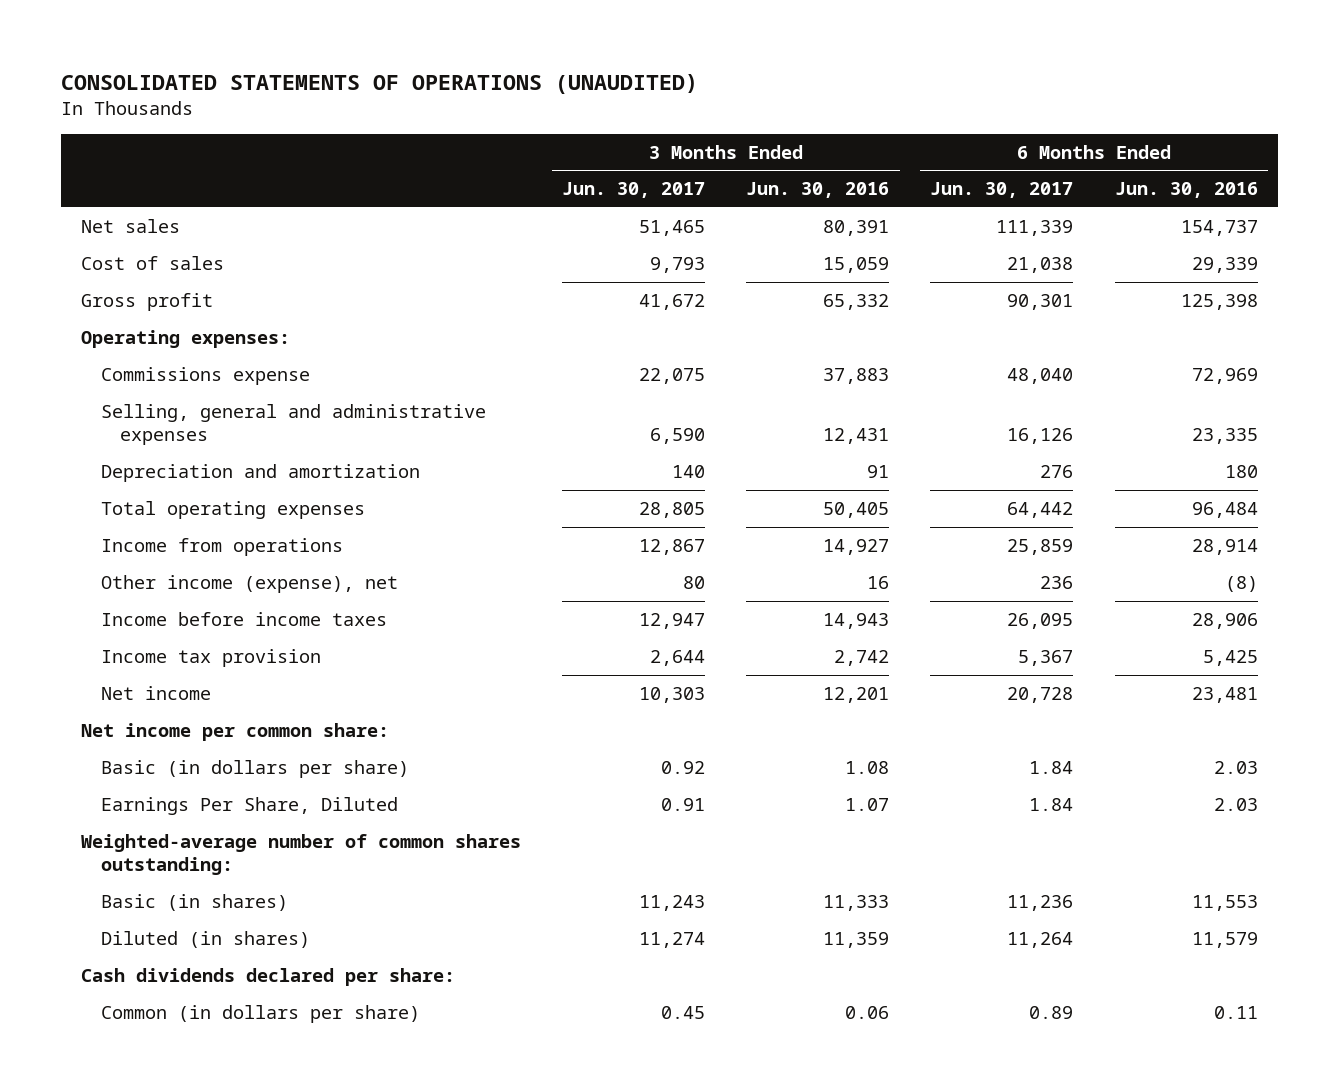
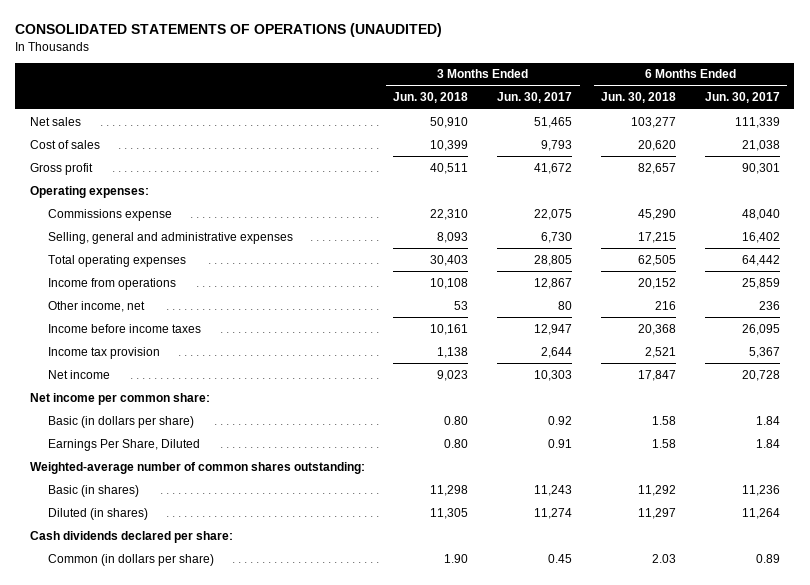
- | 3 Months Ended Jun. 30, 2017 | 3 Months Ended Jun. 30, 2016 | 6 Months Ended Jun. 30, 2017 | 6 Months Ended Jun. 30, 2016
+ | 3 Months Ended Jun. 30, 2018 | 3 Months Ended Jun. 30, 2017 | 6 Months Ended Jun. 30, 2018 | 6 Months Ended Jun. 30, 2017
- Selling, general and administrative expenses | 6,590 | 12,431 | 16,126 | 23,335
- Depreciation and amortization | 140 | 91 | 276 | 180
+ Selling, general and administrative expenses | 8,093 | 6,730 | 17,215 | 16,402
- Other income (expense), net | 80 | 16 | 236 | (8)
+ Other income, net | 53 | 80 | 216 | 236

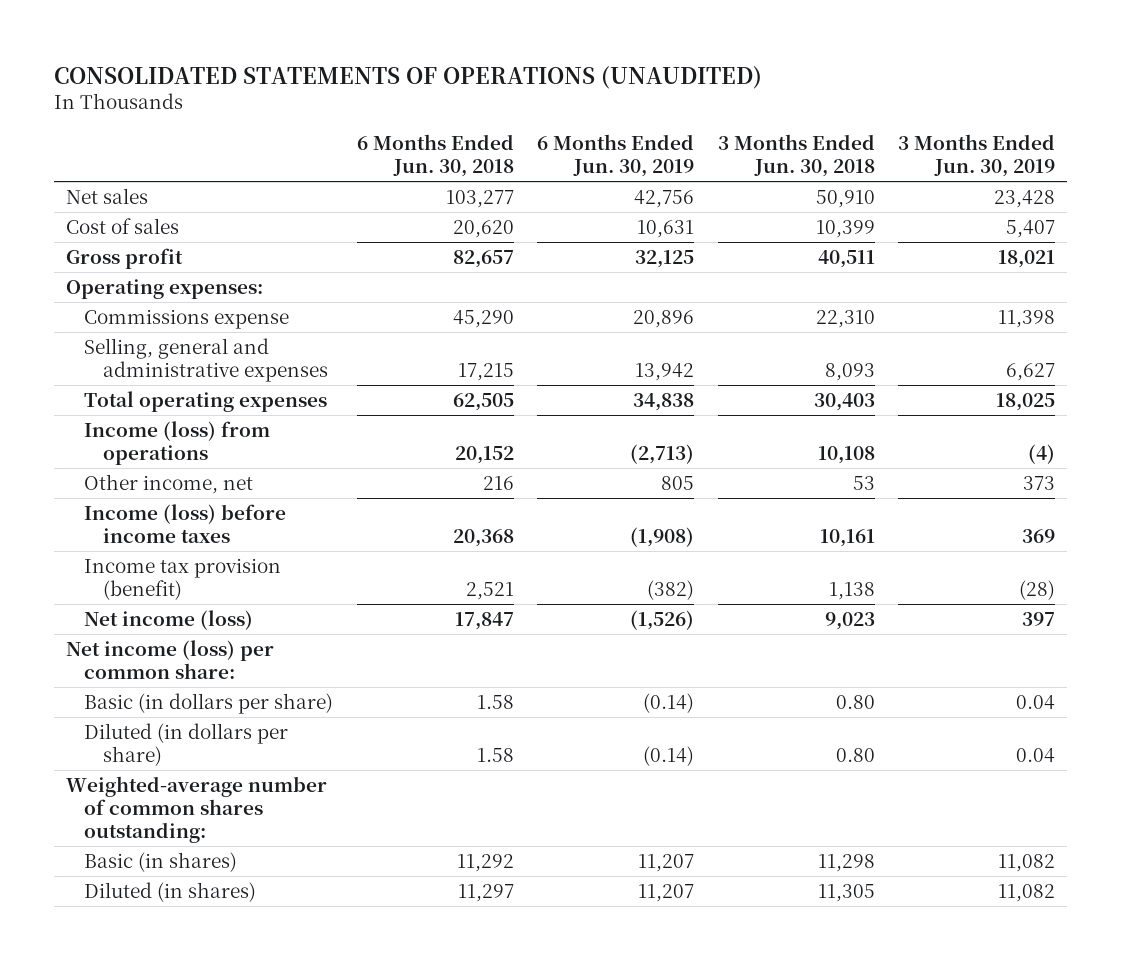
- | 3 Months Ended Jun. 30, 2018 | 3 Months Ended Jun. 30, 2017 | 6 Months Ended Jun. 30, 2018 | 6 Months Ended Jun. 30, 2017
+ | 6 Months Ended Jun. 30, 2018 | 6 Months Ended Jun. 30, 2019 | 3 Months Ended Jun. 30, 2018 | 3 Months Ended Jun. 30, 2019
- Income from operations | 10,108 | 12,867 | 20,152 | 25,859
+ Income (loss) from operations | 20,152 | (2,713) | 10,108 | (4)
- Income before income taxes | 10,161 | 12,947 | 20,368 | 26,095
- Income tax provision | 1,138 | 2,644 | 2,521 | 5,367
- Net income | 9,023 | 10,303 | 17,847 | 20,728
- Net income per common share:
+ Income (loss) before income taxes | 20,368 | (1,908) | 10,161 | 369
+ Income tax provision (benefit) | 2,521 | (382) | 1,138 | (28)
+ Net income (loss) | 17,847 | (1,526) | 9,023 | 397
+ Net income (loss) per common share:
- Earnings Per Share, Diluted | 0.80 | 0.91 | 1.58 | 1.84
+ Diluted (in dollars per share) | 1.58 | (0.14) | 0.80 | 0.04
- Cash dividends declared per share:
- Common (in dollars per share) | 1.90 | 0.45 | 2.03 | 0.89

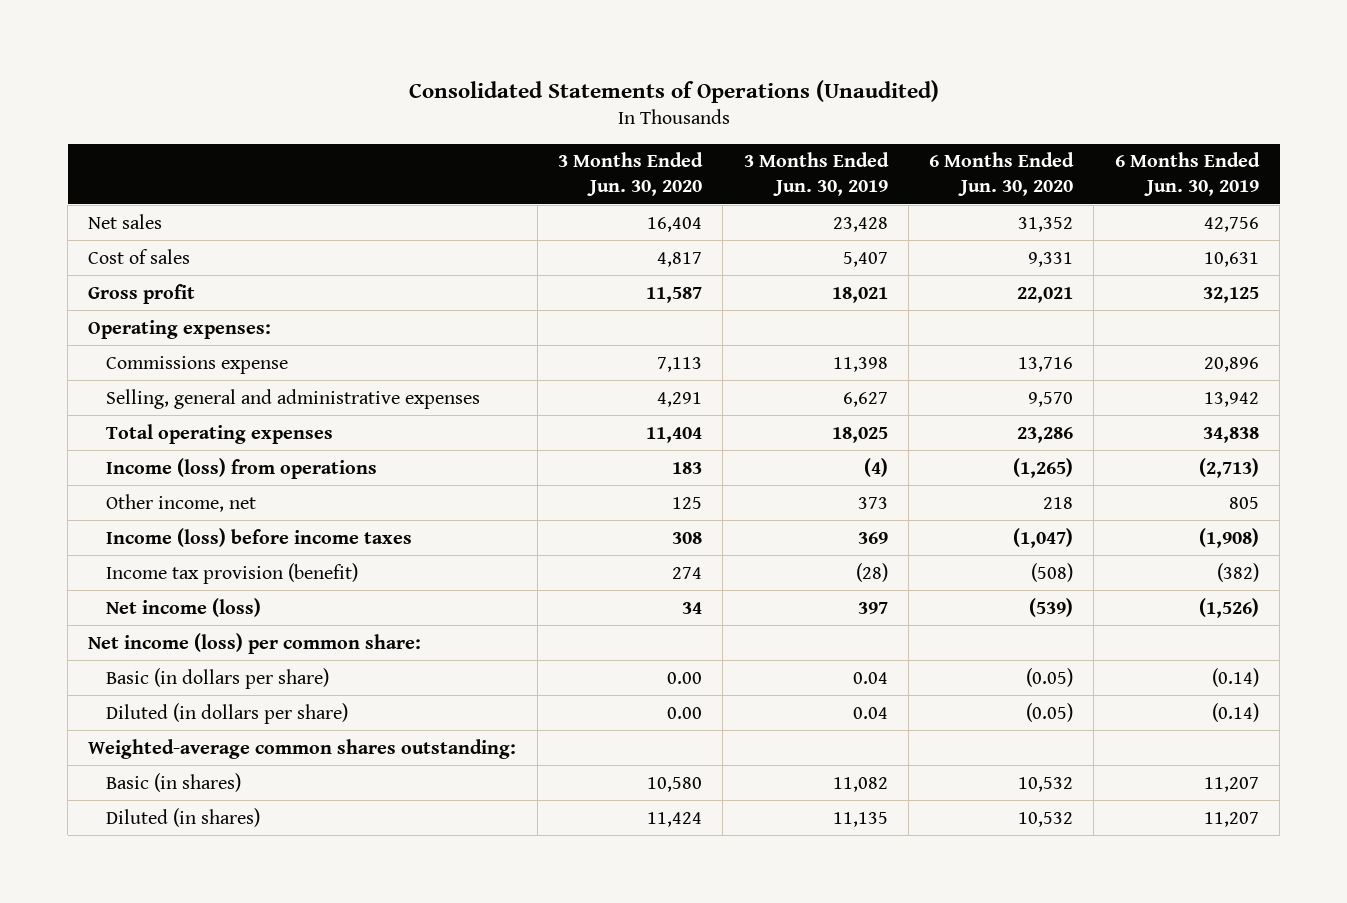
- CONSOLIDATED STATEMENTS OF OPERATIONS (UNAUDITED)
+ Consolidated Statements of Operations (Unaudited)
- | 6 Months Ended Jun. 30, 2018 | 6 Months Ended Jun. 30, 2019 | 3 Months Ended Jun. 30, 2018 | 3 Months Ended Jun. 30, 2019
+ | 3 Months Ended Jun. 30, 2020 | 3 Months Ended Jun. 30, 2019 | 6 Months Ended Jun. 30, 2020 | 6 Months Ended Jun. 30, 2019
- Weighted-average number of common shares outstanding:
+ Weighted-average common shares outstanding:
- Diluted (in shares) | 11,297 | 11,207 | 11,305 | 11,082
+ Diluted (in shares) | 11,424 | 11,135 | 10,532 | 11,207

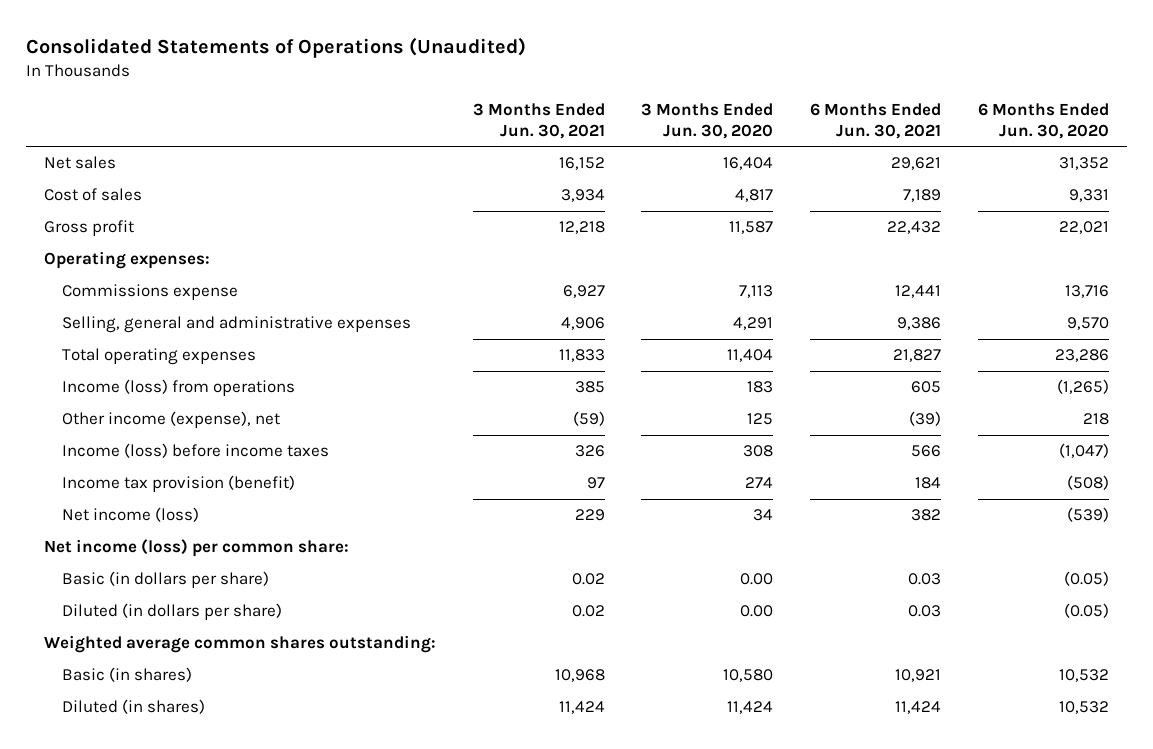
- | 3 Months Ended Jun. 30, 2020 | 3 Months Ended Jun. 30, 2019 | 6 Months Ended Jun. 30, 2020 | 6 Months Ended Jun. 30, 2019
+ | 3 Months Ended Jun. 30, 2021 | 3 Months Ended Jun. 30, 2020 | 6 Months Ended Jun. 30, 2021 | 6 Months Ended Jun. 30, 2020
- Other income, net | 125 | 373 | 218 | 805
+ Other income (expense), net | (59) | 125 | (39) | 218
- Weighted-average common shares outstanding:
+ Weighted average common shares outstanding:

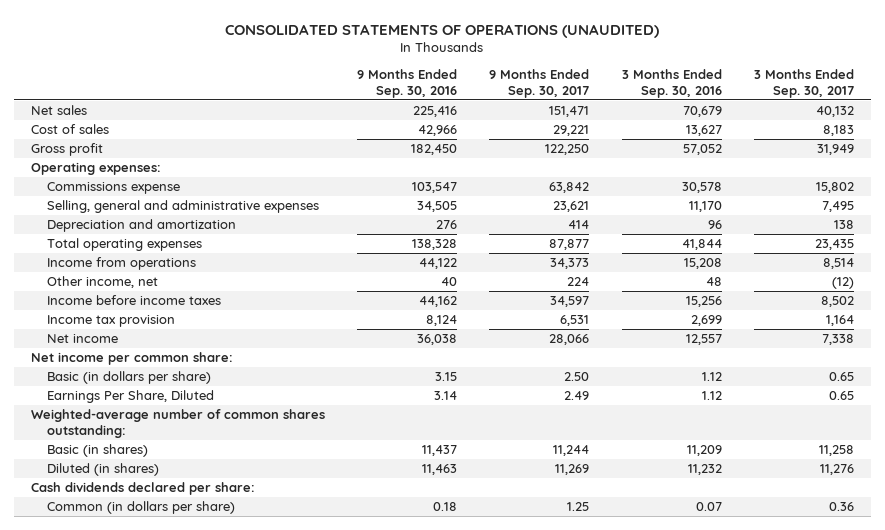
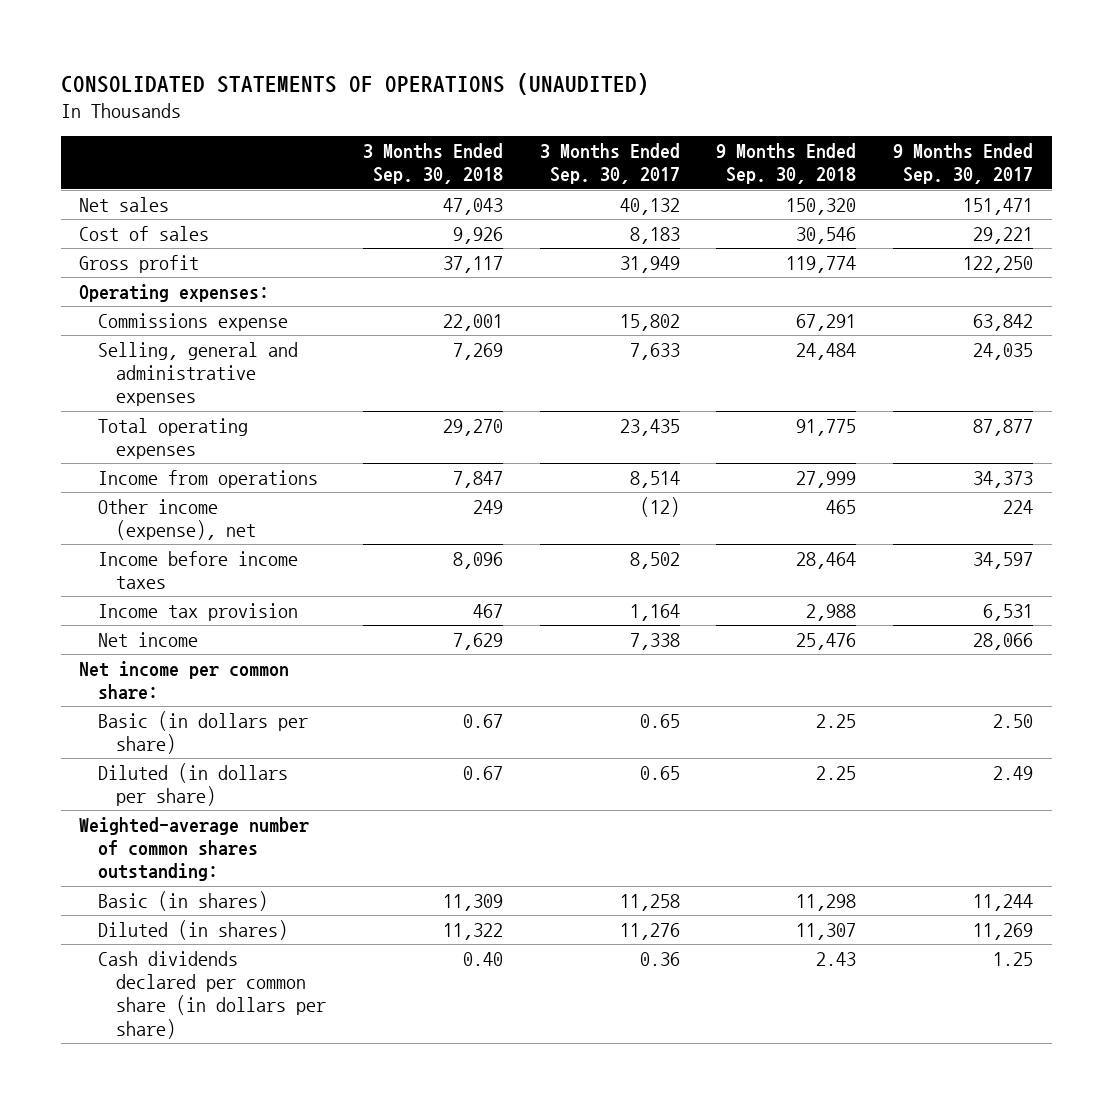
- | 9 Months Ended Sep. 30, 2016 | 9 Months Ended Sep. 30, 2017 | 3 Months Ended Sep. 30, 2016 | 3 Months Ended Sep. 30, 2017
+ | 3 Months Ended Sep. 30, 2018 | 3 Months Ended Sep. 30, 2017 | 9 Months Ended Sep. 30, 2018 | 9 Months Ended Sep. 30, 2017
- Selling, general and administrative expenses | 34,505 | 23,621 | 11,170 | 7,495
- Depreciation and amortization | 276 | 414 | 96 | 138
+ Selling, general and administrative expenses | 7,269 | 7,633 | 24,484 | 24,035
- Other income, net | 40 | 224 | 48 | (12)
+ Other income (expense), net | 249 | (12) | 465 | 224
- Earnings Per Share, Diluted | 3.14 | 2.49 | 1.12 | 0.65
+ Diluted (in dollars per share) | 0.67 | 0.65 | 2.25 | 2.49
- Cash dividends declared per share:
- Common (in dollars per share) | 0.18 | 1.25 | 0.07 | 0.36
+ Cash dividends declared per common share (in dollars per share) | 0.40 | 0.36 | 2.43 | 1.25

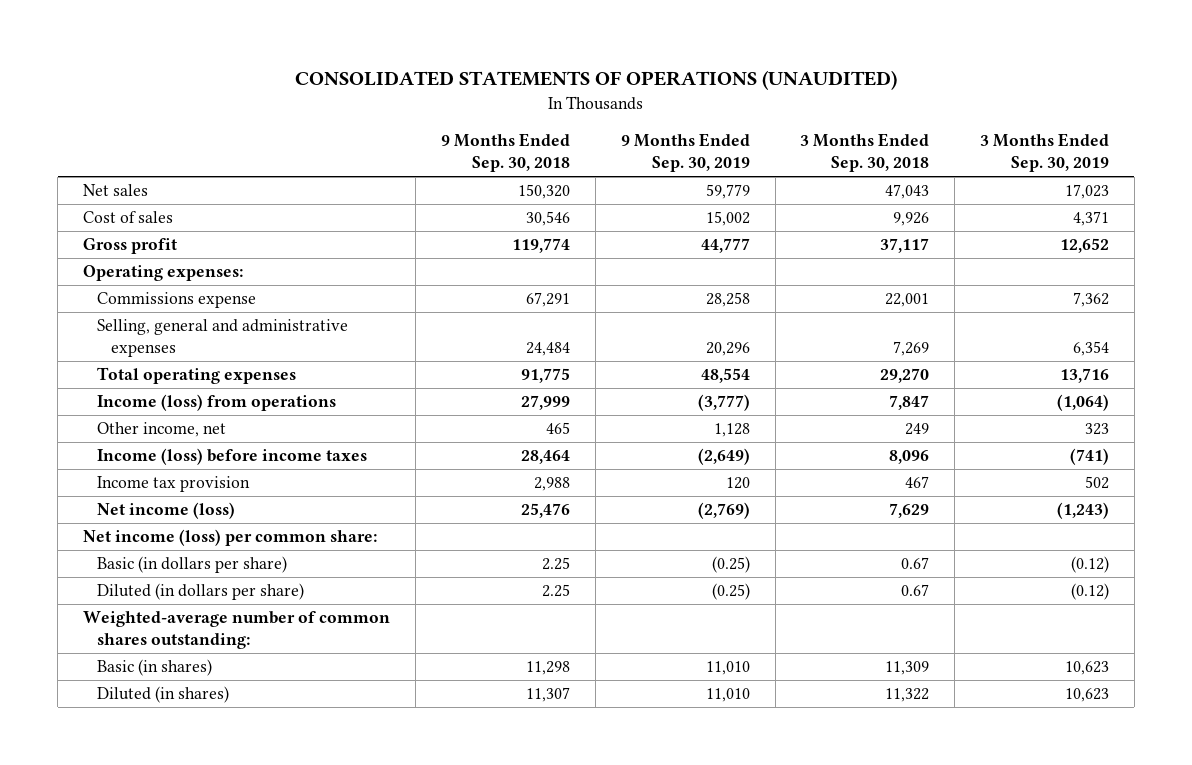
- | 3 Months Ended Sep. 30, 2018 | 3 Months Ended Sep. 30, 2017 | 9 Months Ended Sep. 30, 2018 | 9 Months Ended Sep. 30, 2017
+ | 9 Months Ended Sep. 30, 2018 | 9 Months Ended Sep. 30, 2019 | 3 Months Ended Sep. 30, 2018 | 3 Months Ended Sep. 30, 2019
- Income from operations | 7,847 | 8,514 | 27,999 | 34,373
- Other income (expense), net | 249 | (12) | 465 | 224
- Income before income taxes | 8,096 | 8,502 | 28,464 | 34,597
+ Income (loss) from operations | 27,999 | (3,777) | 7,847 | (1,064)
+ Other income, net | 465 | 1,128 | 249 | 323
+ Income (loss) before income taxes | 28,464 | (2,649) | 8,096 | (741)
- Net income | 7,629 | 7,338 | 25,476 | 28,066
- Net income per common share:
+ Net income (loss) | 25,476 | (2,769) | 7,629 | (1,243)
+ Net income (loss) per common share:
- Cash dividends declared per common share (in dollars per share) | 0.40 | 0.36 | 2.43 | 1.25

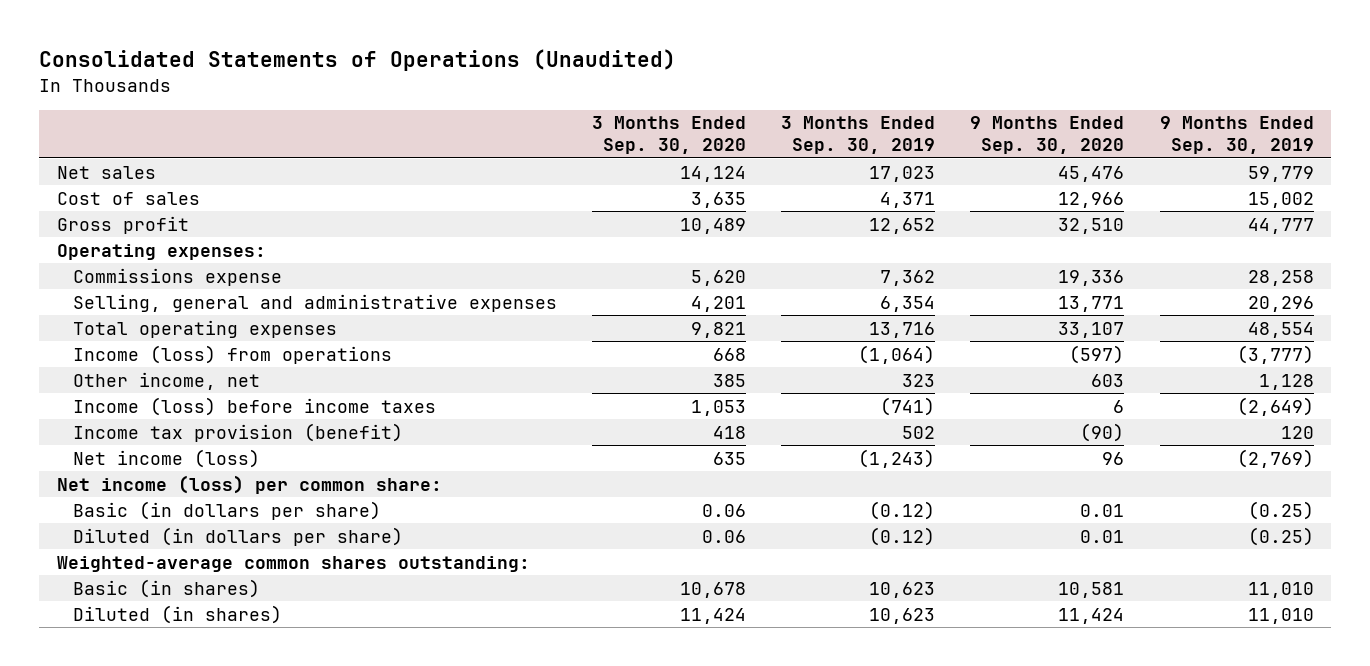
- CONSOLIDATED STATEMENTS OF OPERATIONS (UNAUDITED)
+ Consolidated Statements of Operations (Unaudited)
- | 9 Months Ended Sep. 30, 2018 | 9 Months Ended Sep. 30, 2019 | 3 Months Ended Sep. 30, 2018 | 3 Months Ended Sep. 30, 2019
+ | 3 Months Ended Sep. 30, 2020 | 3 Months Ended Sep. 30, 2019 | 9 Months Ended Sep. 30, 2020 | 9 Months Ended Sep. 30, 2019
- Income tax provision | 2,988 | 120 | 467 | 502
+ Income tax provision (benefit) | 418 | 502 | (90) | 120
- Weighted-average number of common shares outstanding:
+ Weighted-average common shares outstanding:

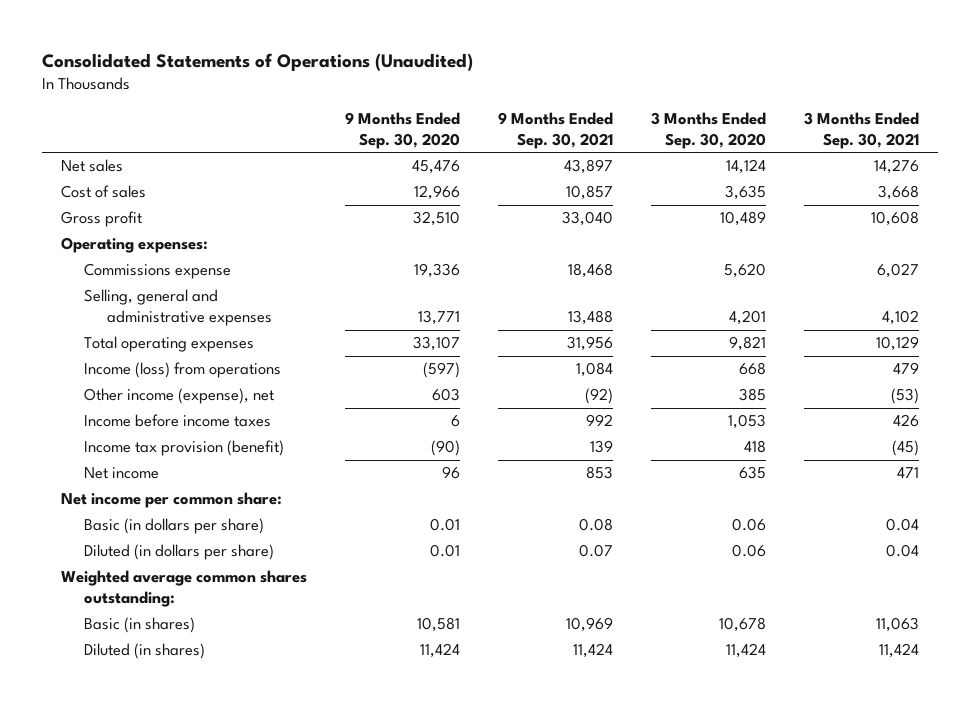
- | 3 Months Ended Sep. 30, 2020 | 3 Months Ended Sep. 30, 2019 | 9 Months Ended Sep. 30, 2020 | 9 Months Ended Sep. 30, 2019
+ | 9 Months Ended Sep. 30, 2020 | 9 Months Ended Sep. 30, 2021 | 3 Months Ended Sep. 30, 2020 | 3 Months Ended Sep. 30, 2021
- Other income, net | 385 | 323 | 603 | 1,128
- Income (loss) before income taxes | 1,053 | (741) | 6 | (2,649)
+ Other income (expense), net | 603 | (92) | 385 | (53)
+ Income before income taxes | 6 | 992 | 1,053 | 426
- Net income (loss) | 635 | (1,243) | 96 | (2,769)
- Net income (loss) per common share:
+ Net income | 96 | 853 | 635 | 471
+ Net income per common share:
- Weighted-average common shares outstanding:
+ Weighted average common shares outstanding:

